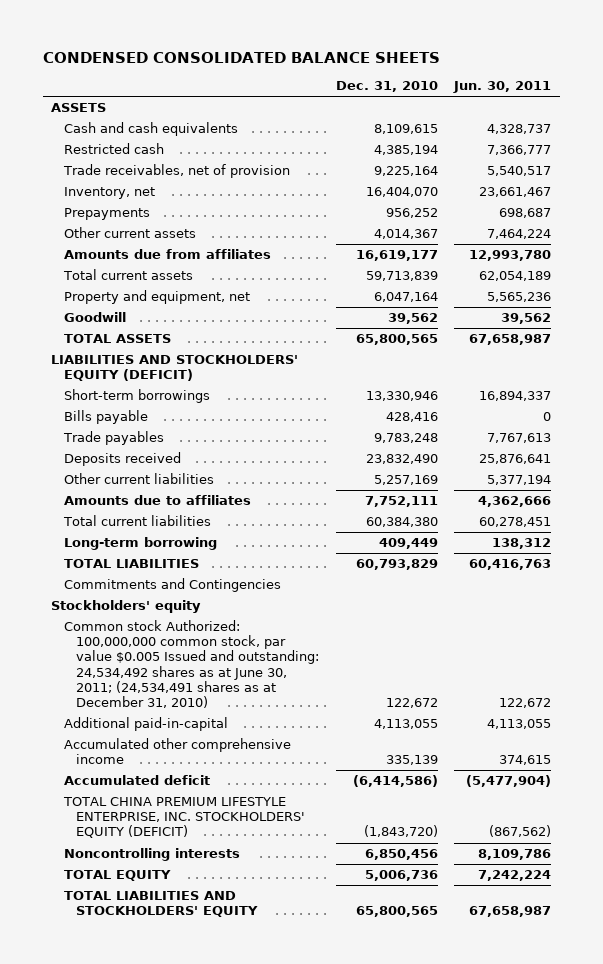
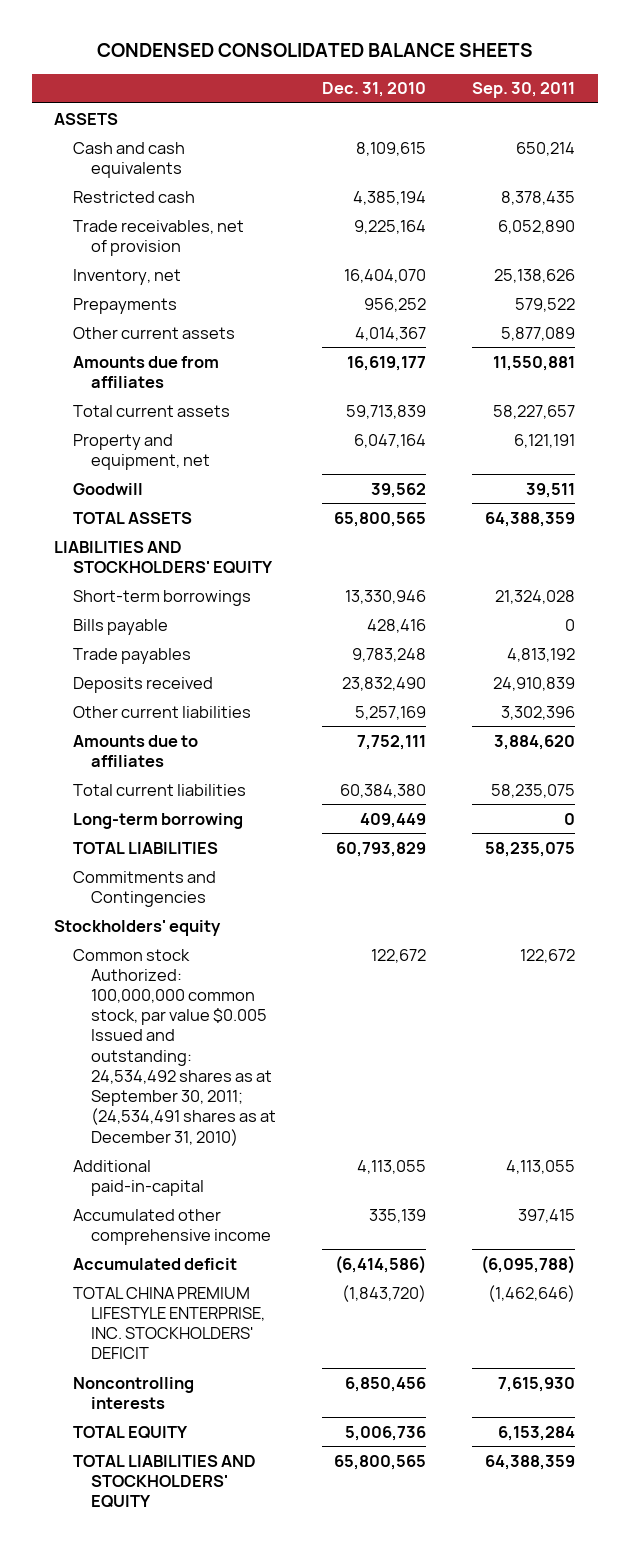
- | Dec. 31, 2010 | Jun. 30, 2011
+ | Dec. 31, 2010 | Sep. 30, 2011
- LIABILITIES AND STOCKHOLDERS' EQUITY (DEFICIT)
+ LIABILITIES AND STOCKHOLDERS' EQUITY
- Common stock Authorized: 100,000,000 common stock, par value $0.005 Issued and outstanding: 24,534,492 shares as at June 30, 2011; (24,534,491 shares as at December 31, 2010) | 122,672 | 122,672
+ Common stock Authorized: 100,000,000 common stock, par value $0.005 Issued and outstanding: 24,534,492 shares as at September 30, 2011; (24,534,491 shares as at December 31, 2010) | 122,672 | 122,672
- TOTAL CHINA PREMIUM LIFESTYLE ENTERPRISE, INC. STOCKHOLDERS' EQUITY (DEFICIT) | (1,843,720) | (867,562)
+ TOTAL CHINA PREMIUM LIFESTYLE ENTERPRISE, INC. STOCKHOLDERS' DEFICIT | (1,843,720) | (1,462,646)

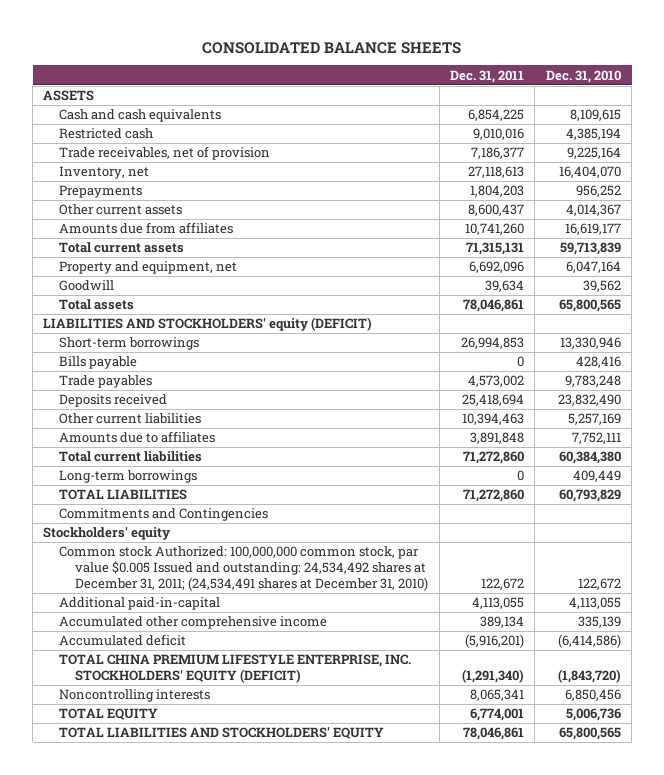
- CONDENSED CONSOLIDATED BALANCE SHEETS
+ CONSOLIDATED BALANCE SHEETS
- | Dec. 31, 2010 | Sep. 30, 2011
+ | Dec. 31, 2011 | Dec. 31, 2010
- TOTAL ASSETS | 65,800,565 | 64,388,359
- LIABILITIES AND STOCKHOLDERS' EQUITY
+ Total assets | 78,046,861 | 65,800,565
+ LIABILITIES AND STOCKHOLDERS' equity (DEFICIT)
- Long-term borrowing | 409,449 | 0
+ Long-term borrowings | 0 | 409,449
- Common stock Authorized: 100,000,000 common stock, par value $0.005 Issued and outstanding: 24,534,492 shares as at September 30, 2011; (24,534,491 shares as at December 31, 2010) | 122,672 | 122,672
+ Common stock Authorized: 100,000,000 common stock, par value $0.005 Issued and outstanding: 24,534,492 shares at December 31, 2011; (24,534,491 shares at December 31, 2010) | 122,672 | 122,672
- TOTAL CHINA PREMIUM LIFESTYLE ENTERPRISE, INC. STOCKHOLDERS' DEFICIT | (1,843,720) | (1,462,646)
+ TOTAL CHINA PREMIUM LIFESTYLE ENTERPRISE, INC. STOCKHOLDERS' EQUITY (DEFICIT) | (1,291,340) | (1,843,720)

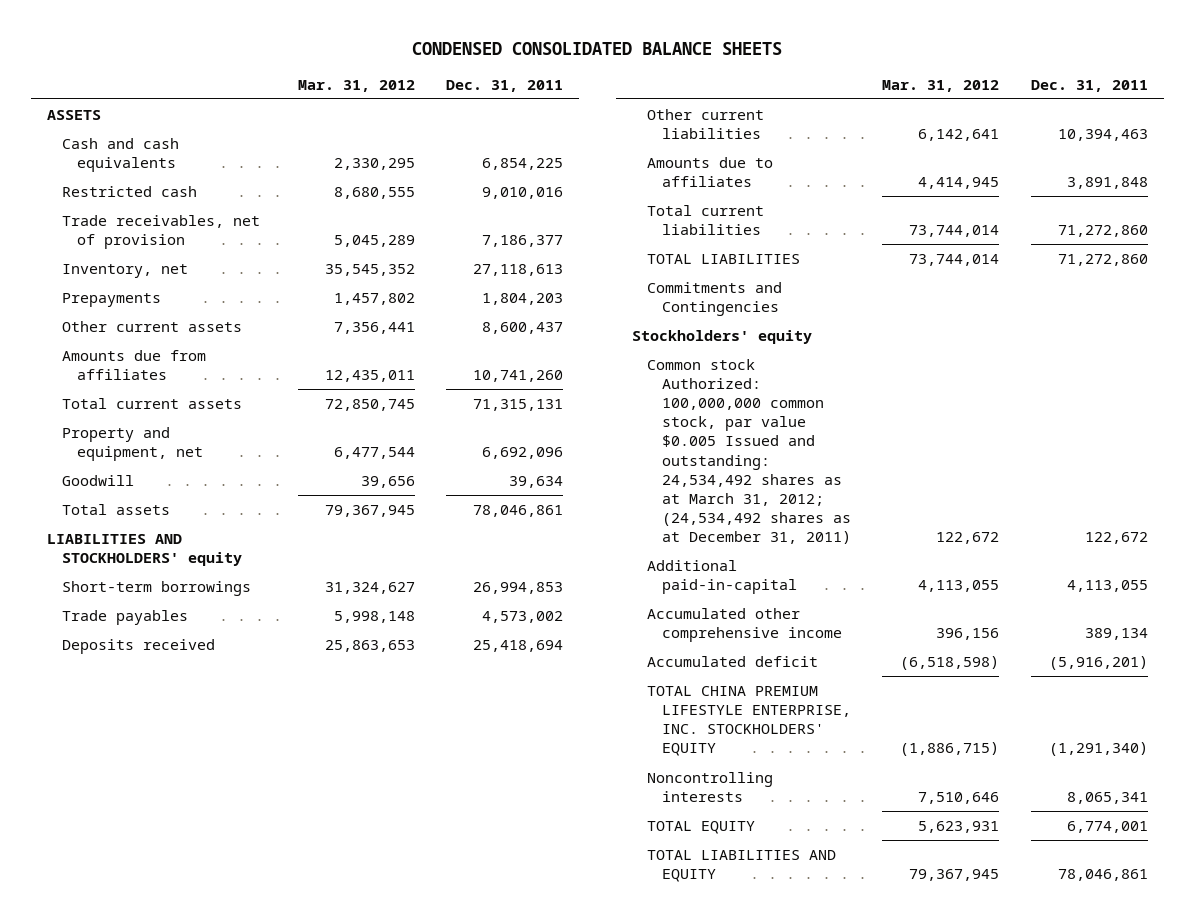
- CONSOLIDATED BALANCE SHEETS
+ CONDENSED CONSOLIDATED BALANCE SHEETS
- | Dec. 31, 2011 | Dec. 31, 2010
+ | Mar. 31, 2012 | Dec. 31, 2011
- LIABILITIES AND STOCKHOLDERS' equity (DEFICIT)
+ LIABILITIES AND STOCKHOLDERS' equity
- Bills payable | 0 | 428,416
- Long-term borrowings | 0 | 409,449
- Common stock Authorized: 100,000,000 common stock, par value $0.005 Issued and outstanding: 24,534,492 shares at December 31, 2011; (24,534,491 shares at December 31, 2010) | 122,672 | 122,672
+ Common stock Authorized: 100,000,000 common stock, par value $0.005 Issued and outstanding: 24,534,492 shares as at March 31, 2012; (24,534,492 shares as at December 31, 2011) | 122,672 | 122,672
- TOTAL CHINA PREMIUM LIFESTYLE ENTERPRISE, INC. STOCKHOLDERS' EQUITY (DEFICIT) | (1,291,340) | (1,843,720)
+ TOTAL CHINA PREMIUM LIFESTYLE ENTERPRISE, INC. STOCKHOLDERS' EQUITY | (1,886,715) | (1,291,340)
- TOTAL LIABILITIES AND STOCKHOLDERS' EQUITY | 78,046,861 | 65,800,565
+ TOTAL LIABILITIES AND EQUITY | 79,367,945 | 78,046,861

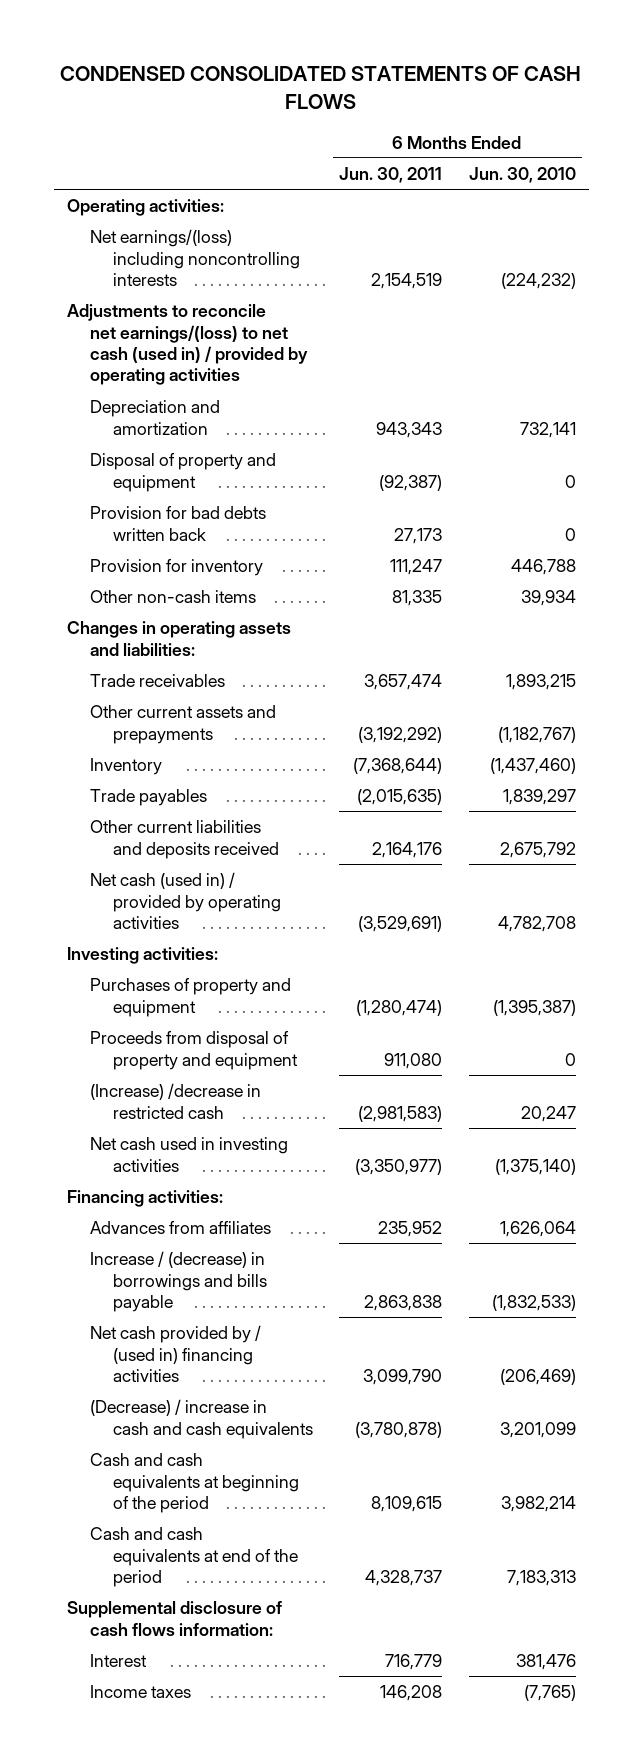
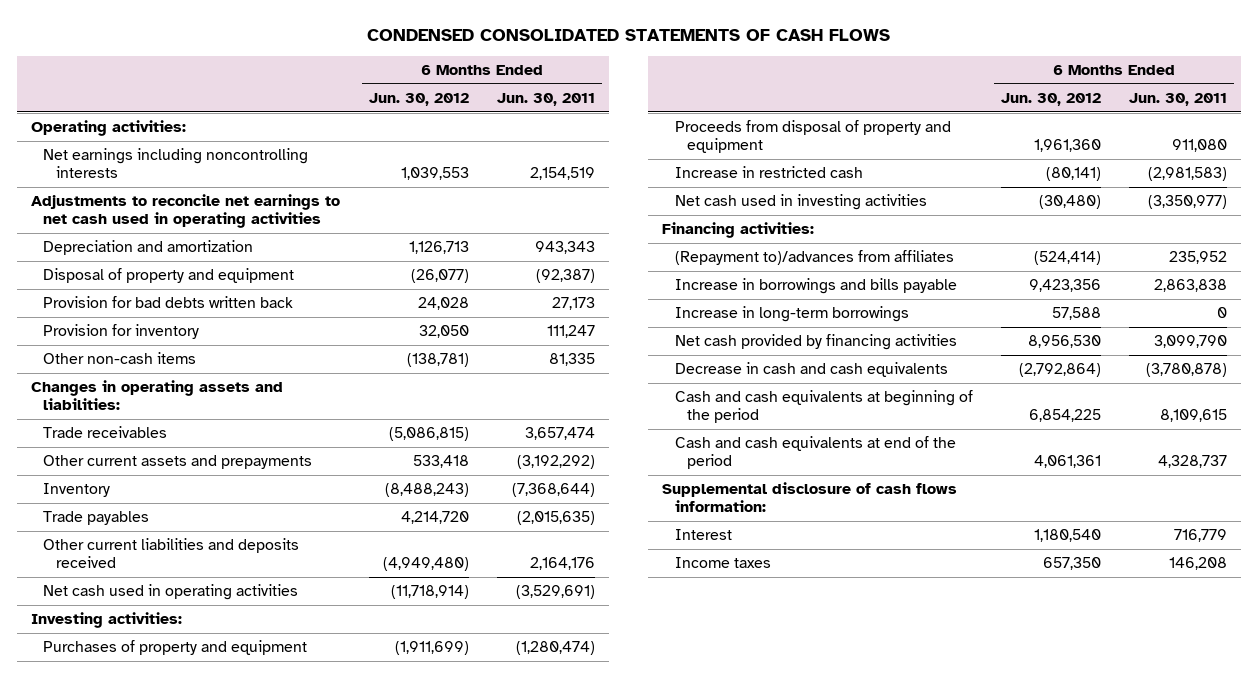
- | 6 Months Ended Jun. 30, 2011 | 6 Months Ended Jun. 30, 2010
+ | 6 Months Ended Jun. 30, 2012 | 6 Months Ended Jun. 30, 2011
- Net earnings/(loss) including noncontrolling interests | 2,154,519 | (224,232)
- Adjustments to reconcile net earnings/(loss) to net cash (used in) / provided by operating activities
+ Net earnings including noncontrolling interests | 1,039,553 | 2,154,519
+ Adjustments to reconcile net earnings to net cash used in operating activities
- Net cash (used in) / provided by operating activities | (3,529,691) | 4,782,708
+ Net cash used in operating activities | (11,718,914) | (3,529,691)
- (Increase) /decrease in restricted cash | (2,981,583) | 20,247
+ Increase in restricted cash | (80,141) | (2,981,583)
- Advances from affiliates | 235,952 | 1,626,064
- Increase / (decrease) in borrowings and bills payable | 2,863,838 | (1,832,533)
- Net cash provided by / (used in) financing activities | 3,099,790 | (206,469)
- (Decrease) / increase in cash and cash equivalents | (3,780,878) | 3,201,099
+ (Repayment to)/advances from affiliates | (524,414) | 235,952
+ Increase in borrowings and bills payable | 9,423,356 | 2,863,838
+ Increase in long-term borrowings | 57,588 | 0
+ Net cash provided by financing activities | 8,956,530 | 3,099,790
+ Decrease in cash and cash equivalents | (2,792,864) | (3,780,878)

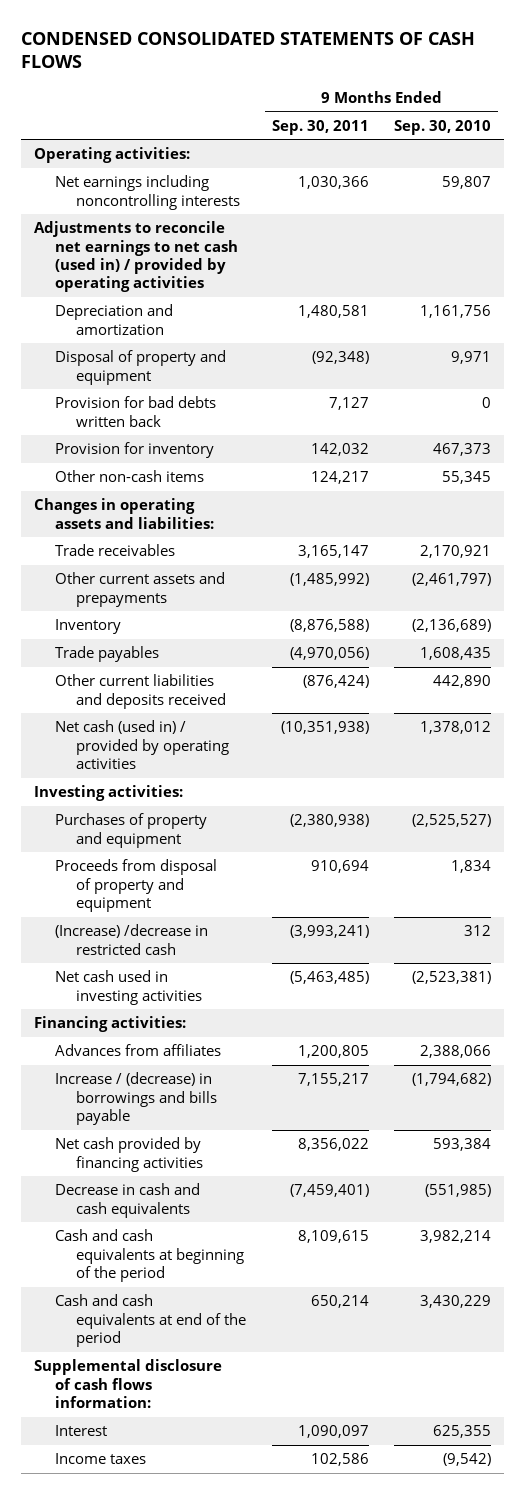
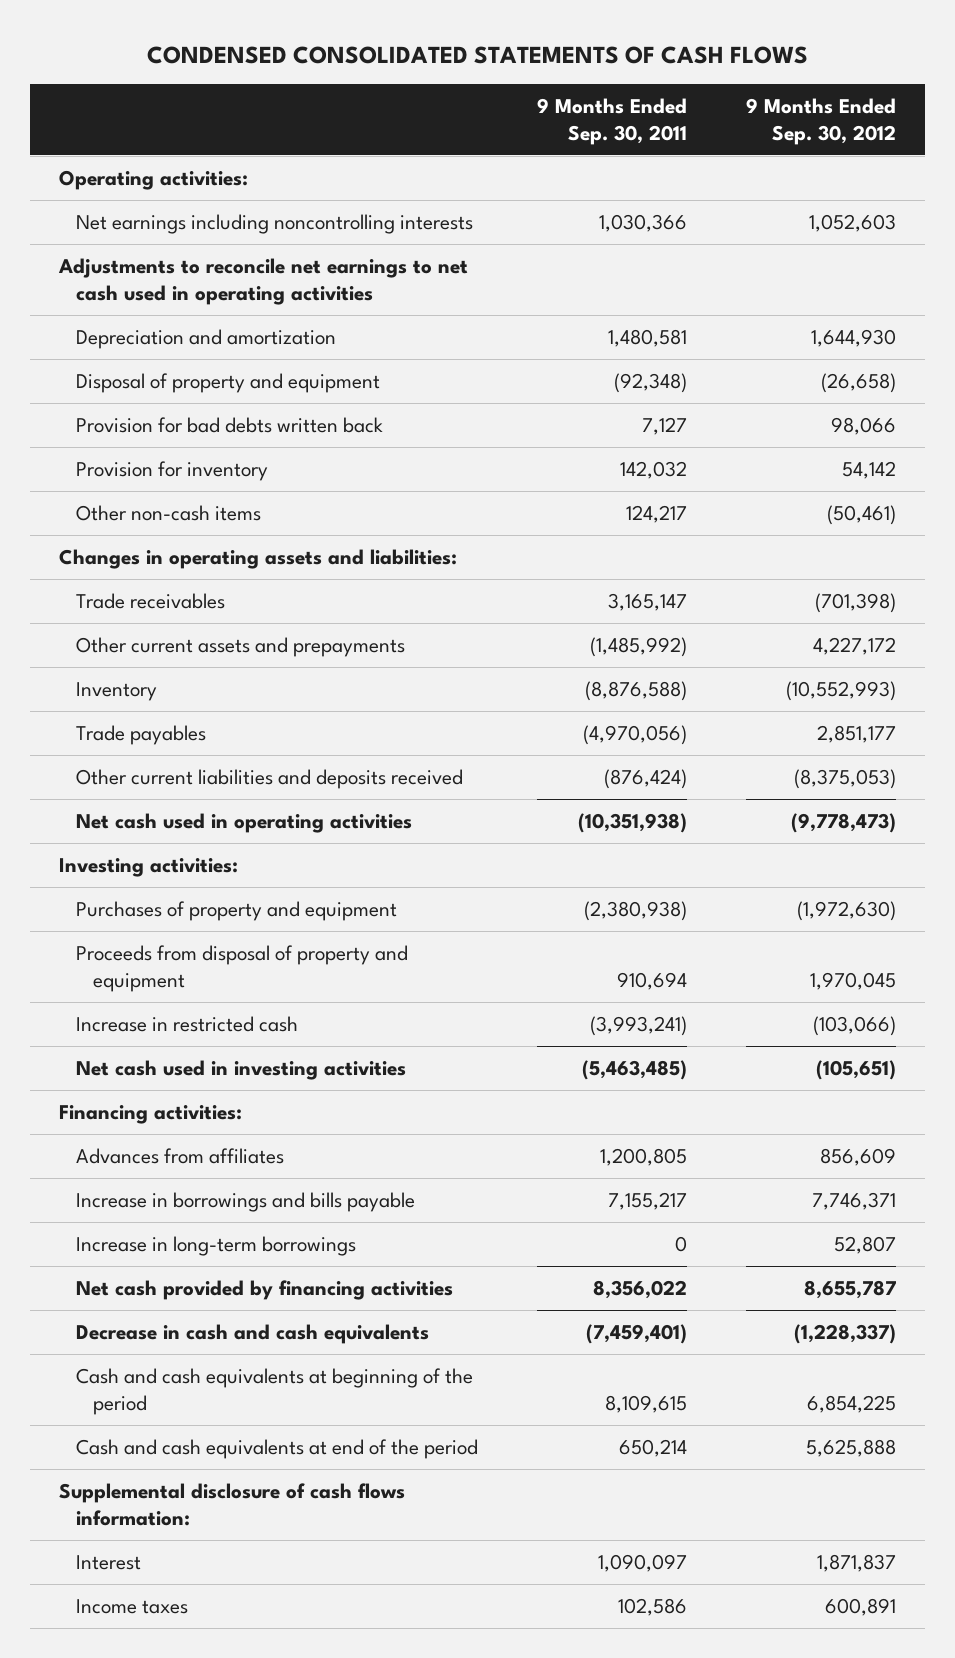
- | 9 Months Ended Sep. 30, 2011 | 9 Months Ended Sep. 30, 2010
+ | 9 Months Ended Sep. 30, 2011 | 9 Months Ended Sep. 30, 2012
- Adjustments to reconcile net earnings to net cash (used in) / provided by operating activities
+ Adjustments to reconcile net earnings to net cash used in operating activities
- Net cash (used in) / provided by operating activities | (10,351,938) | 1,378,012
+ Net cash used in operating activities | (10,351,938) | (9,778,473)
- (Increase) /decrease in restricted cash | (3,993,241) | 312
+ Increase in restricted cash | (3,993,241) | (103,066)
- Increase / (decrease) in borrowings and bills payable | 7,155,217 | (1,794,682)
+ Increase in borrowings and bills payable | 7,155,217 | 7,746,371
+ Increase in long-term borrowings | 0 | 52,807

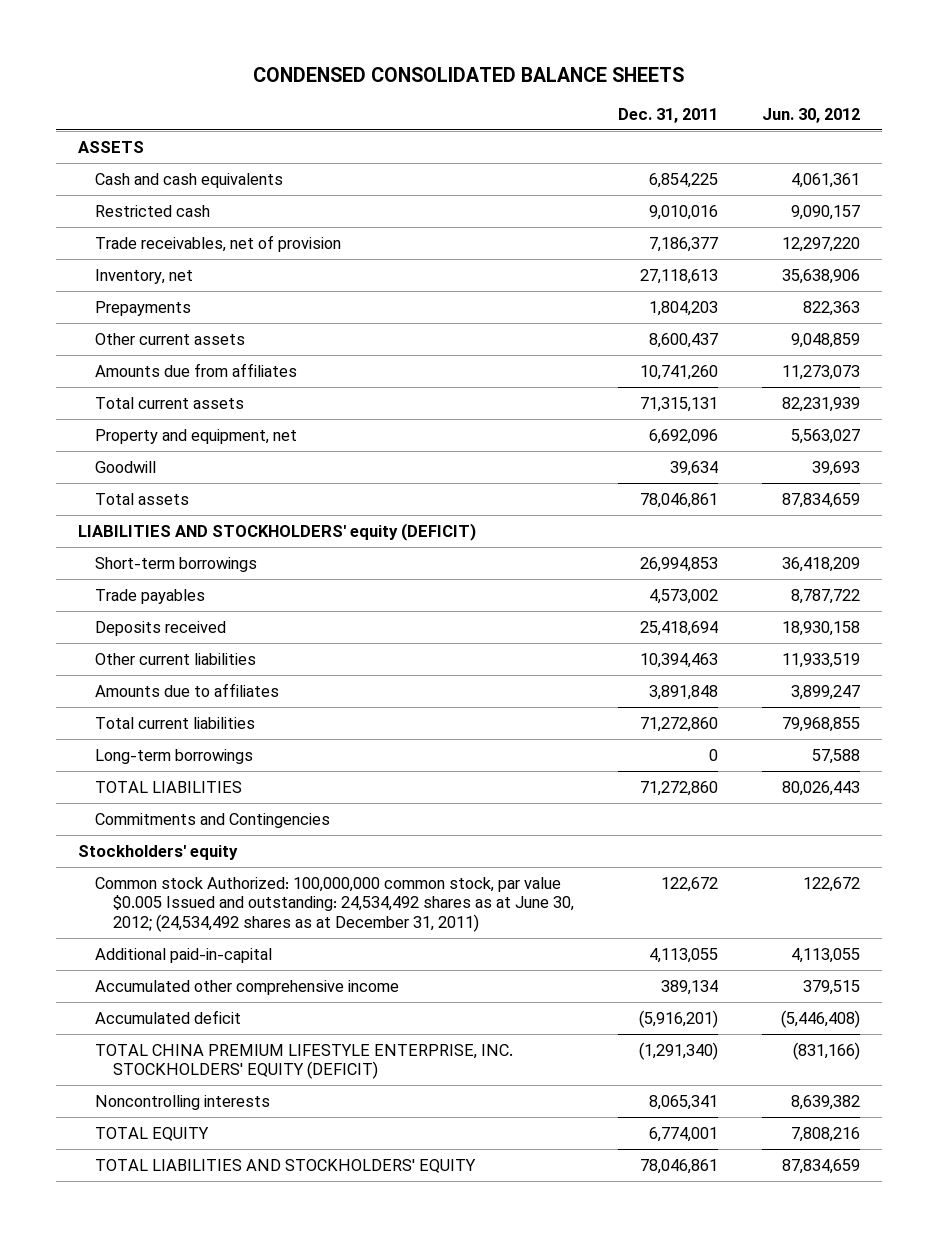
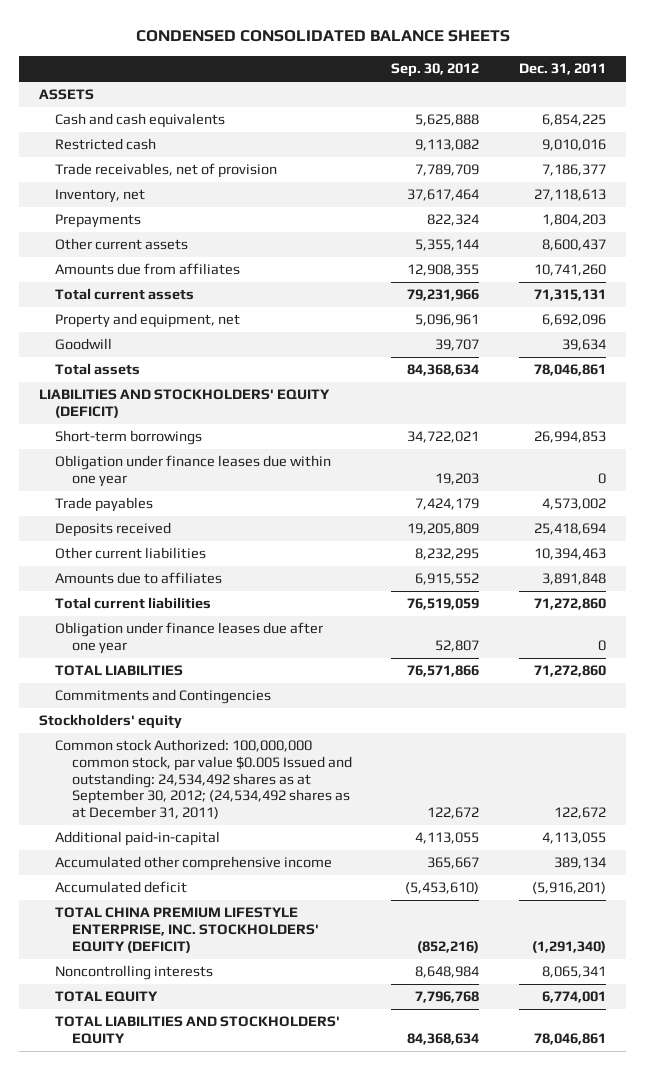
- | Dec. 31, 2011 | Jun. 30, 2012
+ | Sep. 30, 2012 | Dec. 31, 2011
- LIABILITIES AND STOCKHOLDERS' equity (DEFICIT)
+ LIABILITIES AND STOCKHOLDERS' EQUITY (DEFICIT)
+ Obligation under finance leases due within one year | 19,203 | 0
- Long-term borrowings | 0 | 57,588
+ Obligation under finance leases due after one year | 52,807 | 0
- Common stock Authorized: 100,000,000 common stock, par value $0.005 Issued and outstanding: 24,534,492 shares as at June 30, 2012; (24,534,492 shares as at December 31, 2011) | 122,672 | 122,672
+ Common stock Authorized: 100,000,000 common stock, par value $0.005 Issued and outstanding: 24,534,492 shares as at September 30, 2012; (24,534,492 shares as at December 31, 2011) | 122,672 | 122,672

